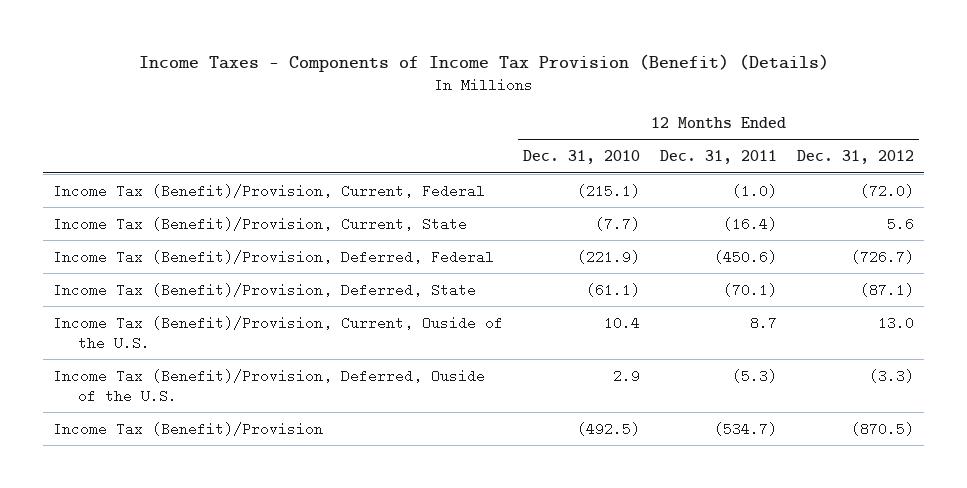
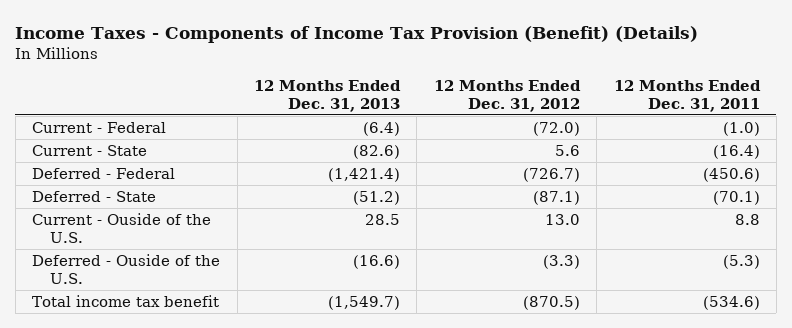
- | 12 Months Ended Dec. 31, 2010 | 12 Months Ended Dec. 31, 2011 | 12 Months Ended Dec. 31, 2012
+ | 12 Months Ended Dec. 31, 2013 | 12 Months Ended Dec. 31, 2012 | 12 Months Ended Dec. 31, 2011
- Income Tax (Benefit)/Provision, Current, Federal | (215.1) | (1.0) | (72.0)
- Income Tax (Benefit)/Provision, Current, State | (7.7) | (16.4) | 5.6
- Income Tax (Benefit)/Provision, Deferred, Federal | (221.9) | (450.6) | (726.7)
- Income Tax (Benefit)/Provision, Deferred, State | (61.1) | (70.1) | (87.1)
- Income Tax (Benefit)/Provision, Current, Ouside of the U.S. | 10.4 | 8.7 | 13.0
- Income Tax (Benefit)/Provision, Deferred, Ouside of the U.S. | 2.9 | (5.3) | (3.3)
- Income Tax (Benefit)/Provision | (492.5) | (534.7) | (870.5)
+ Current - Federal | (6.4) | (72.0) | (1.0)
+ Current - State | (82.6) | 5.6 | (16.4)
+ Deferred - Federal | (1,421.4) | (726.7) | (450.6)
+ Deferred - State | (51.2) | (87.1) | (70.1)
+ Current - Ouside of the U.S. | 28.5 | 13.0 | 8.8
+ Deferred - Ouside of the U.S. | (16.6) | (3.3) | (5.3)
+ Total income tax benefit | (1,549.7) | (870.5) | (534.6)

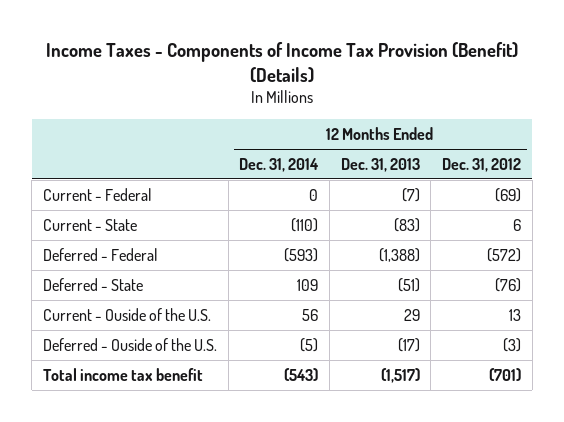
- | 12 Months Ended Dec. 31, 2013 | 12 Months Ended Dec. 31, 2012 | 12 Months Ended Dec. 31, 2011
+ | 12 Months Ended Dec. 31, 2014 | 12 Months Ended Dec. 31, 2013 | 12 Months Ended Dec. 31, 2012
- Current - Federal | (6.4) | (72.0) | (1.0)
- Current - State | (82.6) | 5.6 | (16.4)
- Deferred - Federal | (1,421.4) | (726.7) | (450.6)
- Deferred - State | (51.2) | (87.1) | (70.1)
- Current - Ouside of the U.S. | 28.5 | 13.0 | 8.8
- Deferred - Ouside of the U.S. | (16.6) | (3.3) | (5.3)
- Total income tax benefit | (1,549.7) | (870.5) | (534.6)
+ Current - Federal | 0 | (7) | (69)
+ Current - State | (110) | (83) | 6
+ Deferred - Federal | (593) | (1,388) | (572)
+ Deferred - State | 109 | (51) | (76)
+ Current - Ouside of the U.S. | 56 | 29 | 13
+ Deferred - Ouside of the U.S. | (5) | (17) | (3)
+ Total income tax benefit | (543) | (1,517) | (701)

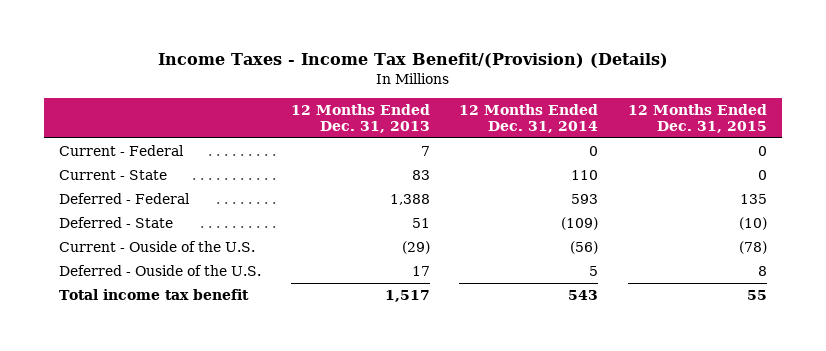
- Income Taxes - Components of Income Tax Provision (Benefit) (Details)
+ Income Taxes - Income Tax Benefit/(Provision) (Details)
- | 12 Months Ended Dec. 31, 2014 | 12 Months Ended Dec. 31, 2013 | 12 Months Ended Dec. 31, 2012
+ | 12 Months Ended Dec. 31, 2013 | 12 Months Ended Dec. 31, 2014 | 12 Months Ended Dec. 31, 2015
- Current - Federal | 0 | (7) | (69)
- Current - State | (110) | (83) | 6
- Deferred - Federal | (593) | (1,388) | (572)
- Deferred - State | 109 | (51) | (76)
- Current - Ouside of the U.S. | 56 | 29 | 13
- Deferred - Ouside of the U.S. | (5) | (17) | (3)
- Total income tax benefit | (543) | (1,517) | (701)
+ Current - Federal | 7 | 0 | 0
+ Current - State | 83 | 110 | 0
+ Deferred - Federal | 1,388 | 593 | 135
+ Deferred - State | 51 | (109) | (10)
+ Current - Ouside of the U.S. | (29) | (56) | (78)
+ Deferred - Ouside of the U.S. | 17 | 5 | 8
+ Total income tax benefit | 1,517 | 543 | 55

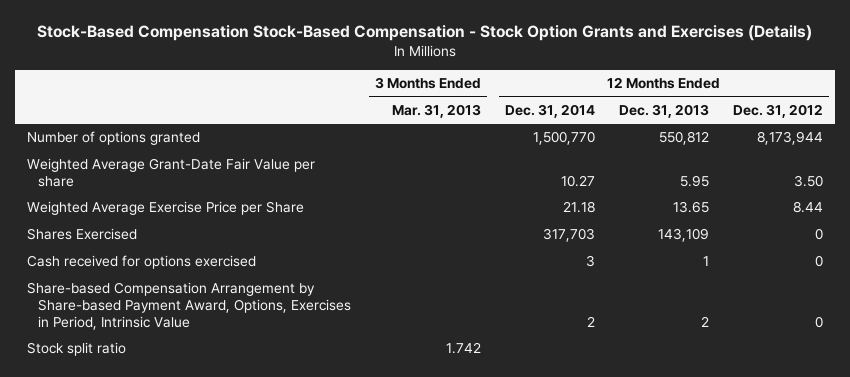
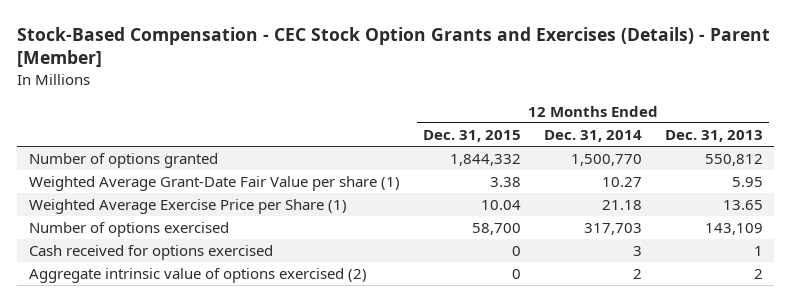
- Stock-Based Compensation Stock-Based Compensation - Stock Option Grants and Exercises (Details)
+ Stock-Based Compensation - CEC Stock Option Grants and Exercises (Details) - Parent [Member]
- | 3 Months Ended Mar. 31, 2013 | 12 Months Ended Dec. 31, 2014 | 12 Months Ended Dec. 31, 2013 | 12 Months Ended Dec. 31, 2012
+ | 12 Months Ended Dec. 31, 2015 | 12 Months Ended Dec. 31, 2014 | 12 Months Ended Dec. 31, 2013
- Weighted Average Grant-Date Fair Value per share | | 10.27 | 5.95 | 3.50
- Weighted Average Exercise Price per Share | | 21.18 | 13.65 | 8.44
- Shares Exercised | | 317,703 | 143,109 | 0
+ Weighted Average Grant-Date Fair Value per share (1) | 3.38 | 10.27 | 5.95
+ Weighted Average Exercise Price per Share (1) | 10.04 | 21.18 | 13.65
+ Number of options exercised | 58,700 | 317,703 | 143,109
- Share-based Compensation Arrangement by Share-based Payment Award, Options, Exercises in Period, Intrinsic Value | | 2 | 2 | 0
- Stock split ratio | 1.742 | | |
+ Aggregate intrinsic value of options exercised (2) | 0 | 2 | 2

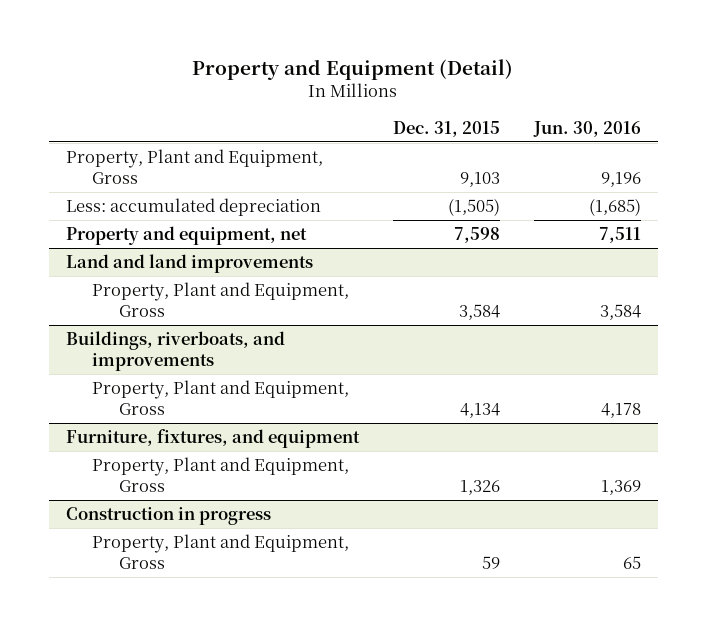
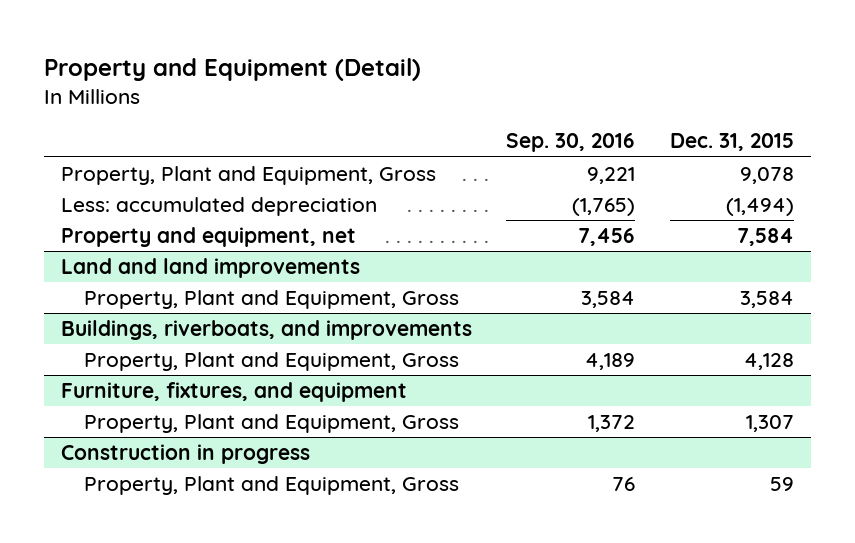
- | Dec. 31, 2015 | Jun. 30, 2016
+ | Sep. 30, 2016 | Dec. 31, 2015
- Property, Plant and Equipment, Gross | 9,103 | 9,196
- Less: accumulated depreciation | (1,505) | (1,685)
- Property and equipment, net | 7,598 | 7,511
+ Property, Plant and Equipment, Gross | 9,221 | 9,078
+ Less: accumulated depreciation | (1,765) | (1,494)
+ Property and equipment, net | 7,456 | 7,584
@ Buildings, riverboats, and improvements
- Property, Plant and Equipment, Gross | 4,134 | 4,178
+ Property, Plant and Equipment, Gross | 4,189 | 4,128
@ Furniture, fixtures, and equipment
- Property, Plant and Equipment, Gross | 1,326 | 1,369
+ Property, Plant and Equipment, Gross | 1,372 | 1,307

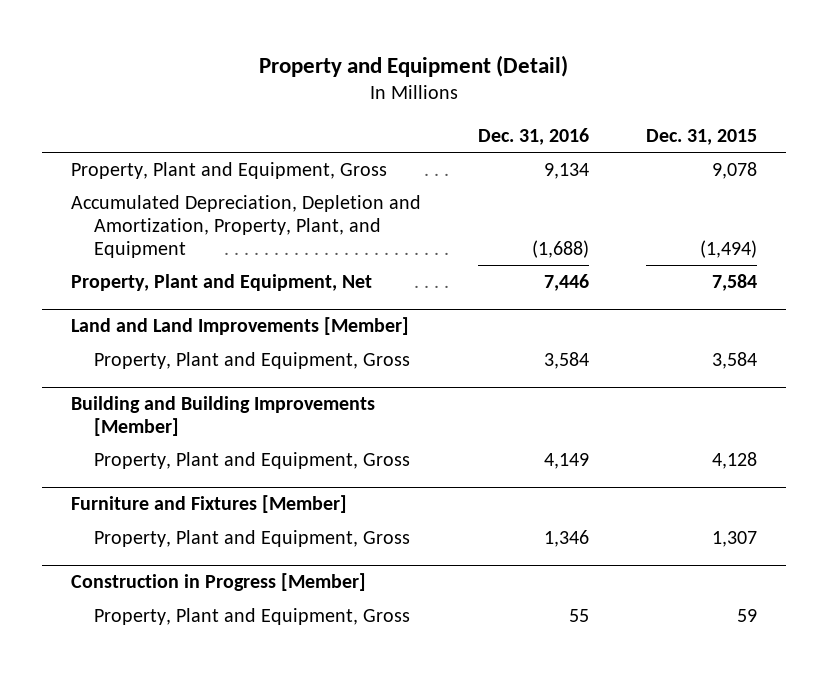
- | Sep. 30, 2016 | Dec. 31, 2015
+ | Dec. 31, 2016 | Dec. 31, 2015
- Less: accumulated depreciation | (1,765) | (1,494)
- Property and equipment, net | 7,456 | 7,584
- Land and land improvements
+ Accumulated Depreciation, Depletion and Amortization, Property, Plant, and Equipment | (1,688) | (1,494)
+ Property, Plant and Equipment, Net | 7,446 | 7,584
+ Land and Land Improvements [Member]
- Buildings, riverboats, and improvements
+ Building and Building Improvements [Member]
- Furniture, fixtures, and equipment
+ Furniture and Fixtures [Member]
- Construction in progress
+ Construction in Progress [Member]

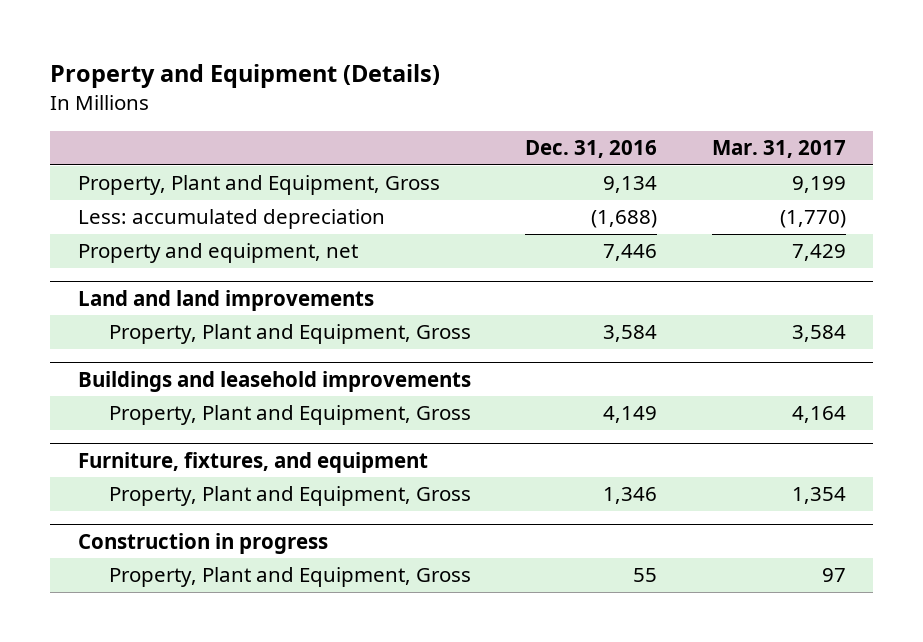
- Property and Equipment (Detail)
+ Property and Equipment (Details)
- | Dec. 31, 2016 | Dec. 31, 2015
+ | Dec. 31, 2016 | Mar. 31, 2017
- Accumulated Depreciation, Depletion and Amortization, Property, Plant, and Equipment | (1,688) | (1,494)
- Property, Plant and Equipment, Net | 7,446 | 7,584
- Land and Land Improvements [Member]
+ Less: accumulated depreciation | (1,688) | (1,770)
+ Property and equipment, net | 7,446 | 7,429
+ Land and land improvements
- Building and Building Improvements [Member]
+ Buildings and leasehold improvements
- Furniture and Fixtures [Member]
+ Furniture, fixtures, and equipment
- Construction in Progress [Member]
+ Construction in progress

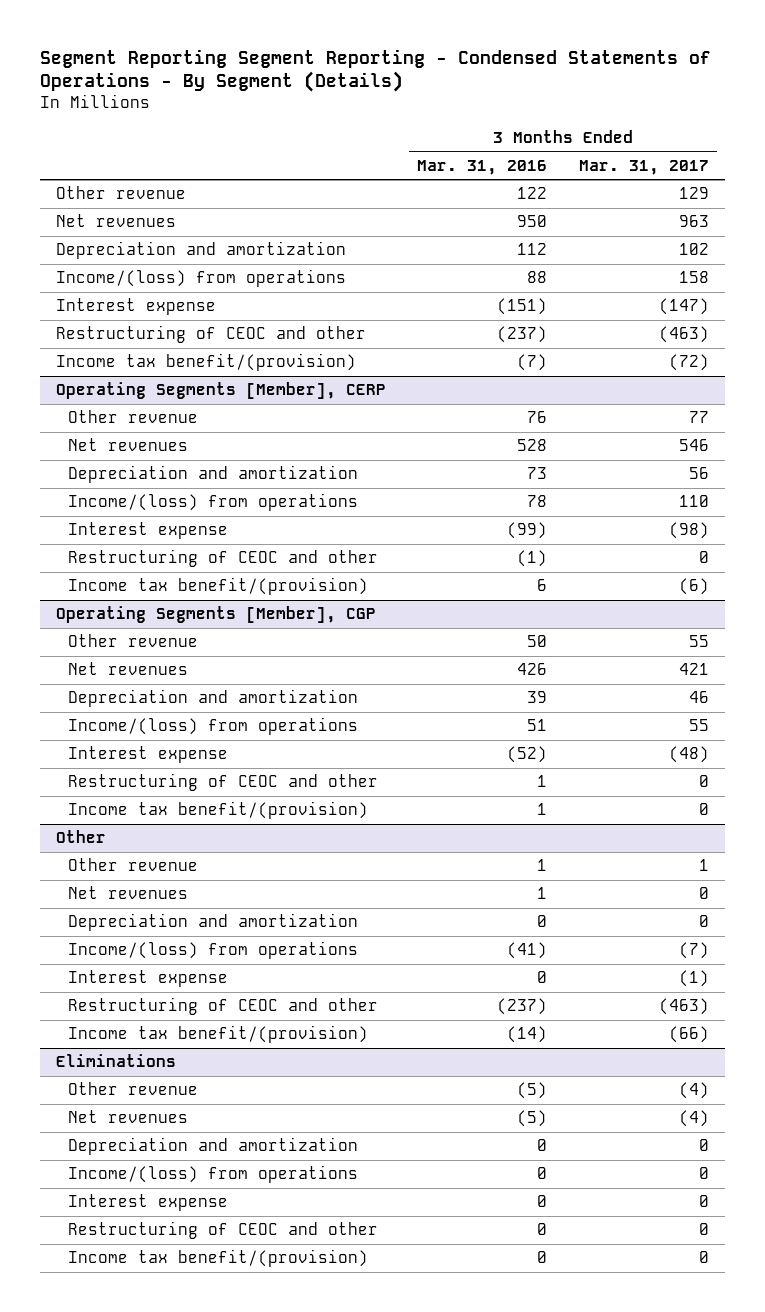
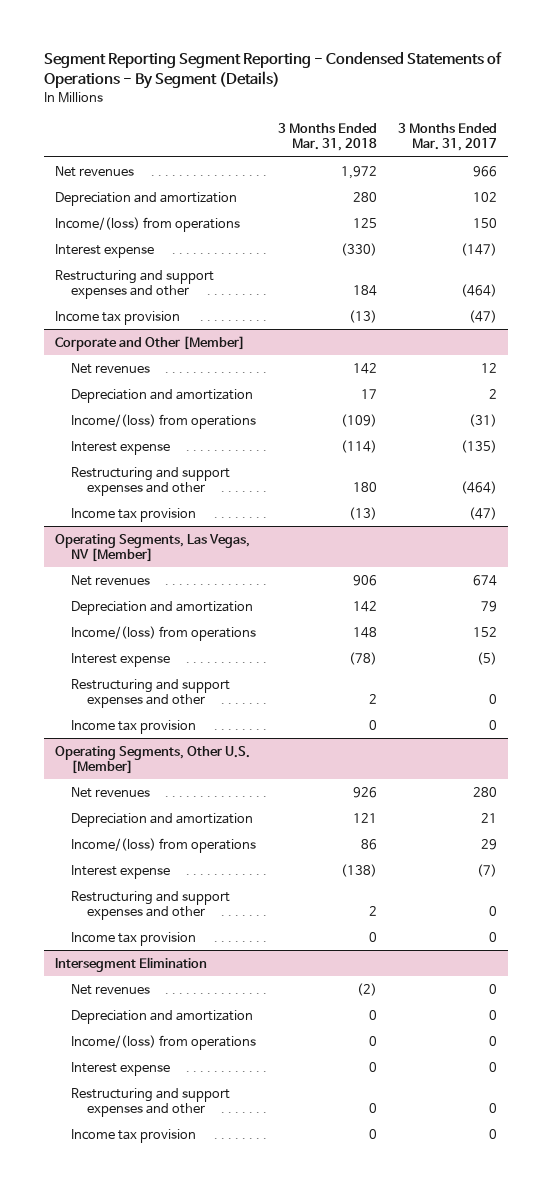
- | 3 Months Ended Mar. 31, 2016 | 3 Months Ended Mar. 31, 2017
+ | 3 Months Ended Mar. 31, 2018 | 3 Months Ended Mar. 31, 2017
- Other revenue | 122 | 129
- Net revenues | 950 | 963
+ Net revenues | 1,972 | 966
- Income/(loss) from operations | 88 | 158
+ Income/(loss) from operations | 125 | 150
- Restructuring of CEOC and other | (237) | (463)
- Income tax benefit/(provision) | (7) | (72)
- Operating Segments [Member], CERP
- Other revenue | 76 | 77
- Net revenues | 528 | 546
- Depreciation and amortization | 73 | 56
- Income/(loss) from operations | 78 | 110
- Interest expense | (99) | (98)
- Restructuring of CEOC and other | (1) | 0
- Income tax benefit/(provision) | 6 | (6)
- Operating Segments [Member], CGP
- Other revenue | 50 | 55
- Net revenues | 426 | 421
- Depreciation and amortization | 39 | 46
- Income/(loss) from operations | 51 | 55
- Interest expense | (52) | (48)
- Restructuring of CEOC and other | 1 | 0
- Income tax benefit/(provision) | 1 | 0
- Other
- Other revenue | 1 | 1
+ Restructuring and support expenses and other | 184 | (464)
+ Income tax provision | (13) | (47)
+ Corporate and Other [Member]
+ Net revenues | 142 | 12
+ Depreciation and amortization | 17 | 2
+ Income/(loss) from operations | (109) | (31)
+ Interest expense | (114) | (135)
+ Restructuring and support expenses and other | 180 | (464)
+ Income tax provision | (13) | (47)
+ Operating Segments, Las Vegas, NV [Member]
+ Net revenues | 906 | 674
+ Depreciation and amortization | 142 | 79
+ Income/(loss) from operations | 148 | 152
+ Interest expense | (78) | (5)
+ Restructuring and support expenses and other | 2 | 0
+ Income tax provision | 0 | 0
+ Operating Segments, Other U.S. [Member]
+ Net revenues | 926 | 280
+ Depreciation and amortization | 121 | 21
+ Income/(loss) from operations | 86 | 29
+ Interest expense | (138) | (7)
+ Restructuring and support expenses and other | 2 | 0
+ Income tax provision | 0 | 0
+ Intersegment Elimination
- Income/(loss) from operations | (41) | (7)
- Interest expense | 0 | (1)
- Restructuring of CEOC and other | (237) | (463)
- Income tax benefit/(provision) | (14) | (66)
- Eliminations
- Other revenue | (5) | (4)
- Net revenues | (5) | (4)
- Depreciation and amortization | 0 | 0
- Restructuring of CEOC and other | 0 | 0
- Income tax benefit/(provision) | 0 | 0
+ Restructuring and support expenses and other | 0 | 0
+ Income tax provision | 0 | 0

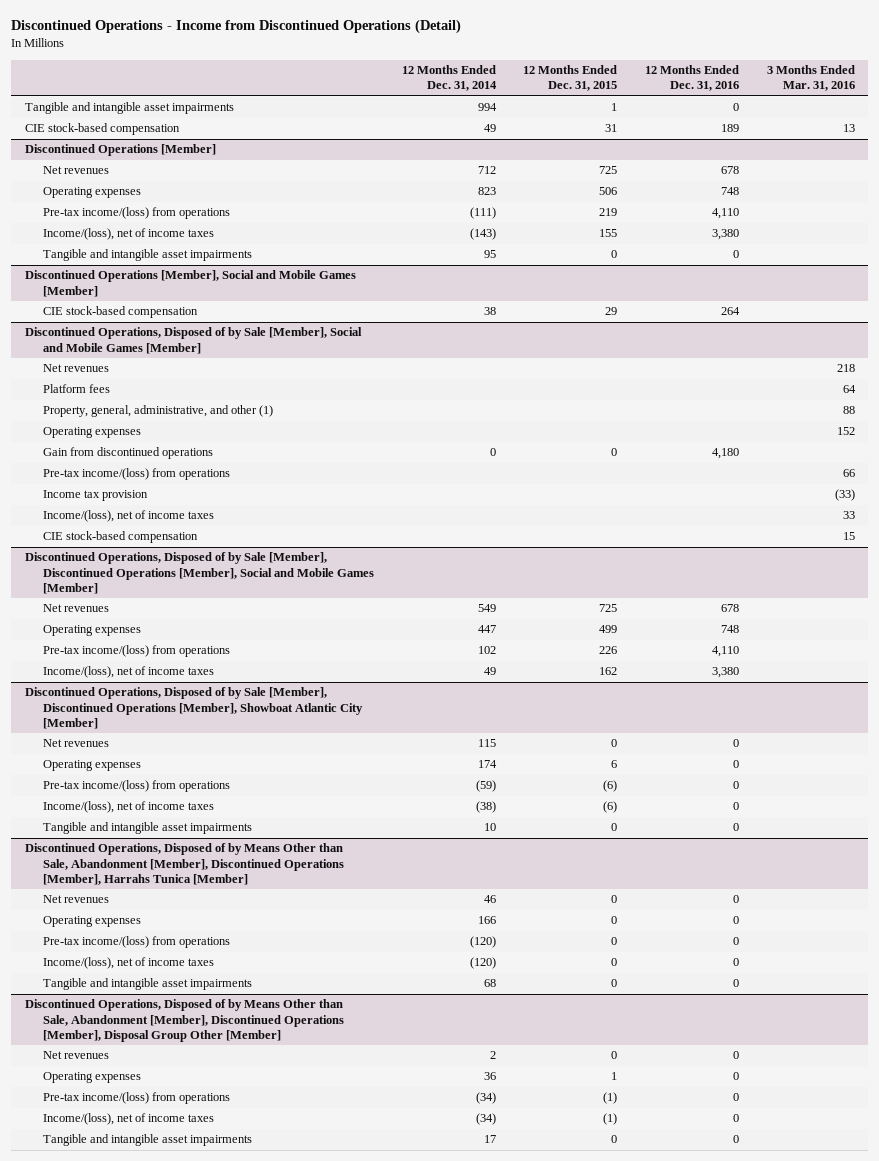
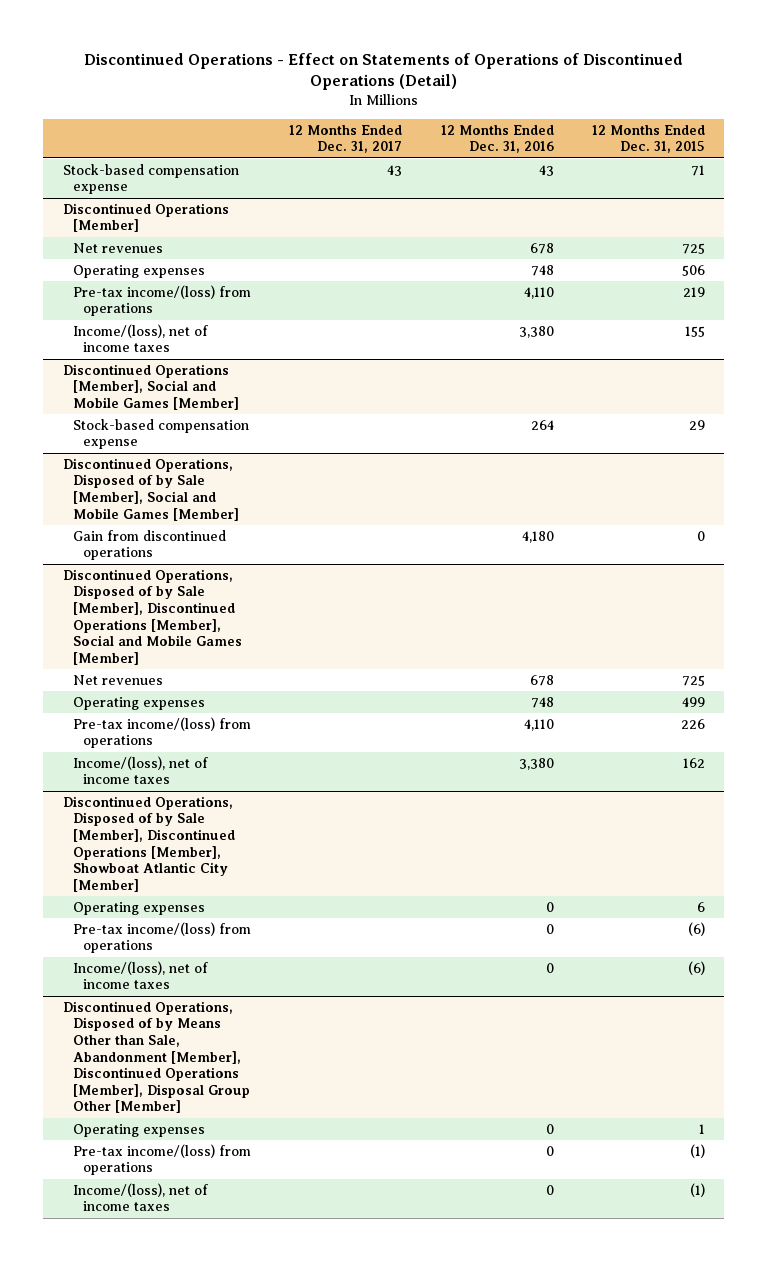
- Discontinued Operations - Income from Discontinued Operations (Detail)
+ Discontinued Operations - Effect on Statements of Operations of Discontinued Operations (Detail)
- | 12 Months Ended Dec. 31, 2014 | 12 Months Ended Dec. 31, 2015 | 12 Months Ended Dec. 31, 2016 | 3 Months Ended Mar. 31, 2016
+ | 12 Months Ended Dec. 31, 2017 | 12 Months Ended Dec. 31, 2016 | 12 Months Ended Dec. 31, 2015
- Tangible and intangible asset impairments | 994 | 1 | 0 |
- CIE stock-based compensation | 49 | 31 | 189 | 13
+ Stock-based compensation expense | 43 | 43 | 71
@ Discontinued Operations [Member]
- Tangible and intangible asset impairments | 95 | 0 | 0 |
@ Discontinued Operations [Member], Social and Mobile Games [Member]
- CIE stock-based compensation | 38 | 29 | 264 |
+ Stock-based compensation expense | | 264 | 29
@ Discontinued Operations, Disposed of by Sale [Member], Social and Mobile Games [Member]
- Net revenues | | | | 218
- Platform fees | | | | 64
- Property, general, administrative, and other (1) | | | | 88
- Operating expenses | | | | 152
- Pre-tax income/(loss) from operations | | | | 66
- Income tax provision | | | | (33)
- Income/(loss), net of income taxes | | | | 33
- CIE stock-based compensation | | | | 15
@ Discontinued Operations, Disposed of by Sale [Member], Discontinued Operations [Member], Showboat Atlantic City [Member]
- Net revenues | 115 | 0 | 0 |
- Tangible and intangible asset impairments | 10 | 0 | 0 |
- Discontinued Operations, Disposed of by Means Other than Sale, Abandonment [Member], Discontinued Operations [Member], Harrahs Tunica [Member]
- Net revenues | 46 | 0 | 0 |
- Operating expenses | 166 | 0 | 0 |
- Pre-tax income/(loss) from operations | (120) | 0 | 0 |
- Income/(loss), net of income taxes | (120) | 0 | 0 |
- Tangible and intangible asset impairments | 68 | 0 | 0 |
@ Discontinued Operations, Disposed of by Means Other than Sale, Abandonment [Member], Discontinued Operations [Member], Disposal Group Other [Member]
- Net revenues | 2 | 0 | 0 |
- Tangible and intangible asset impairments | 17 | 0 | 0 |

